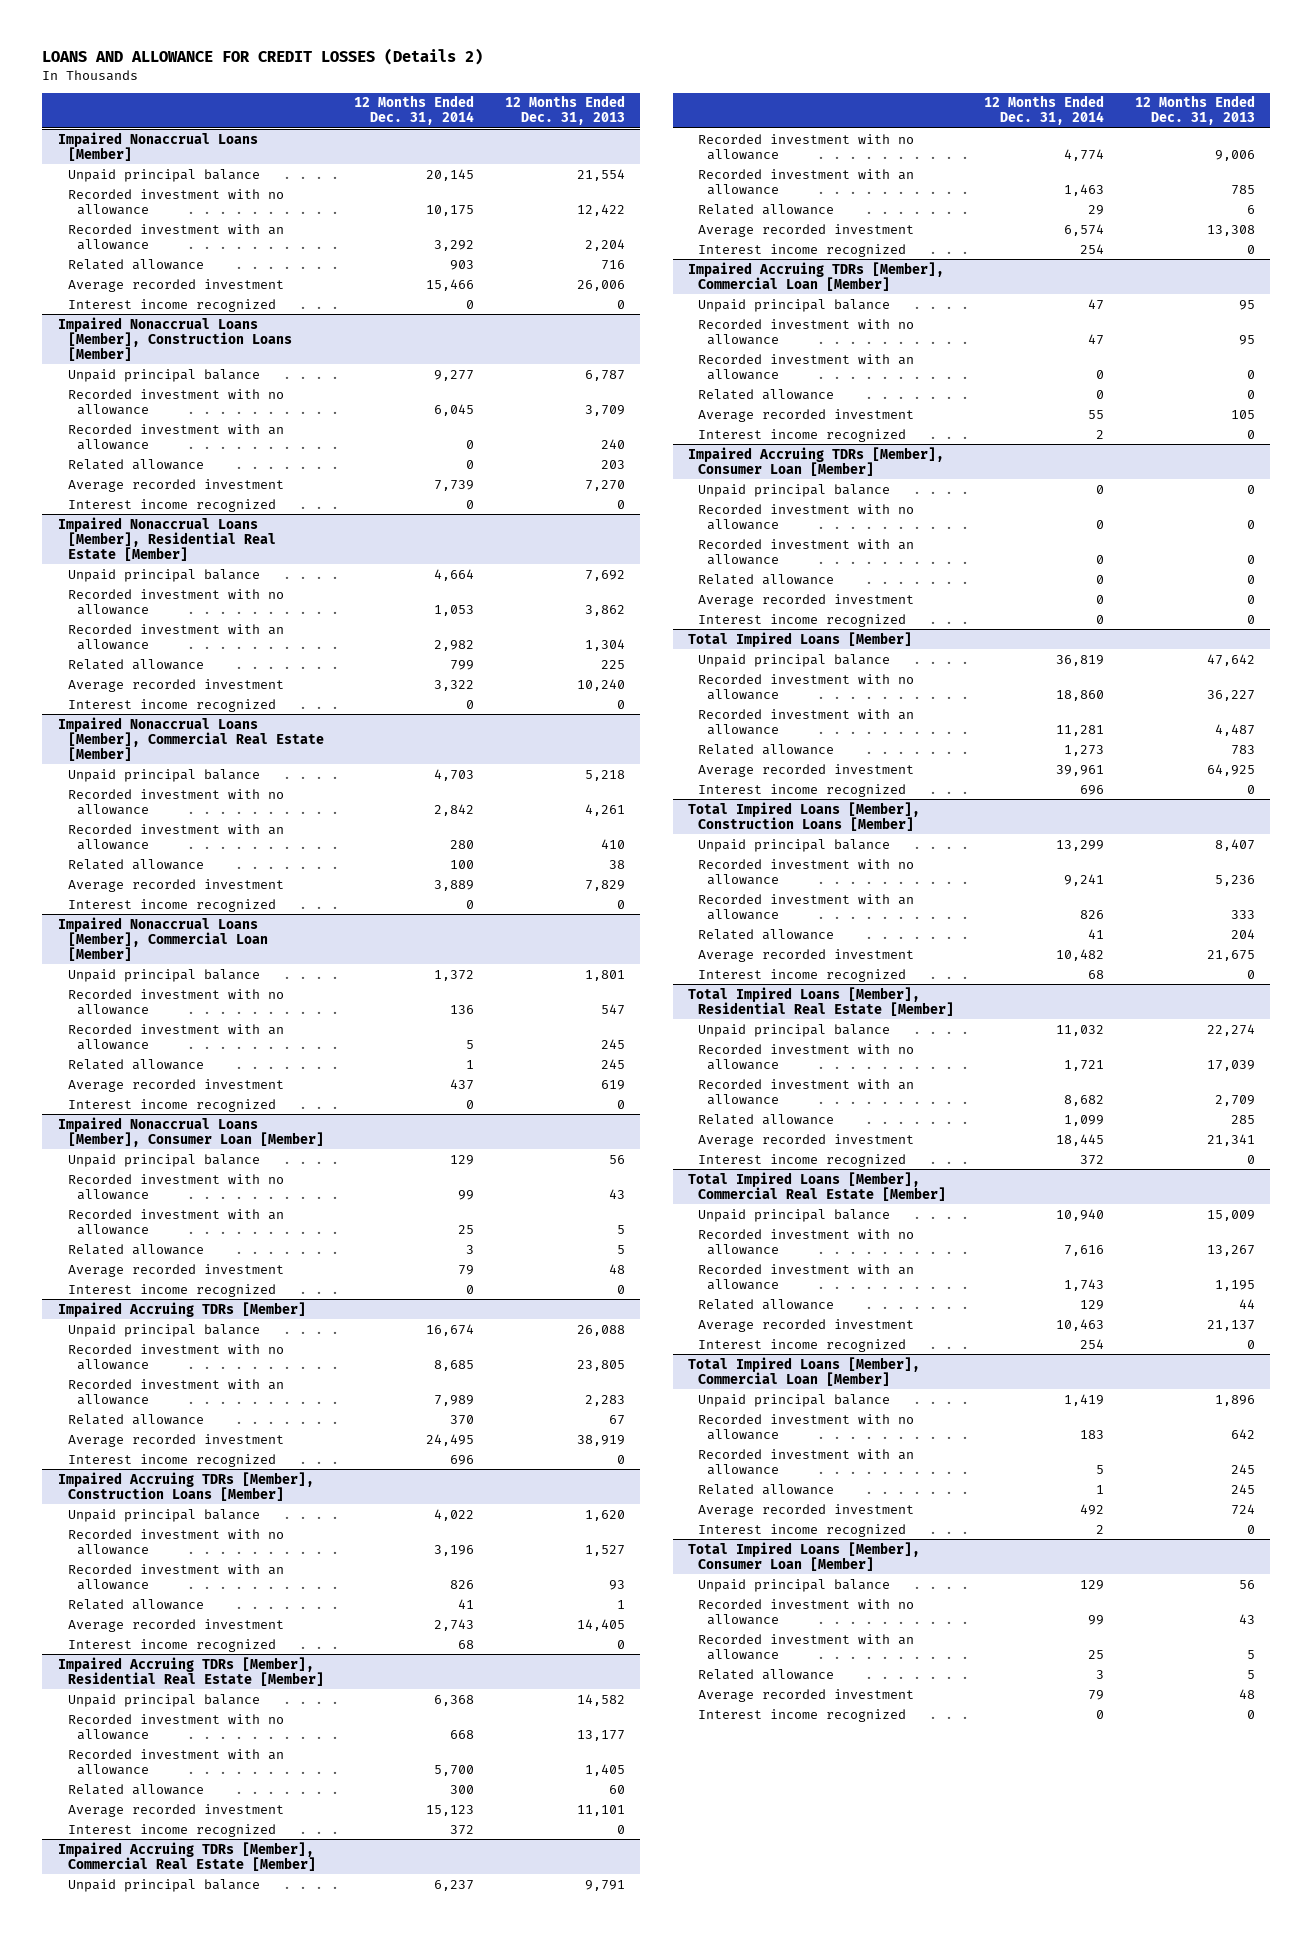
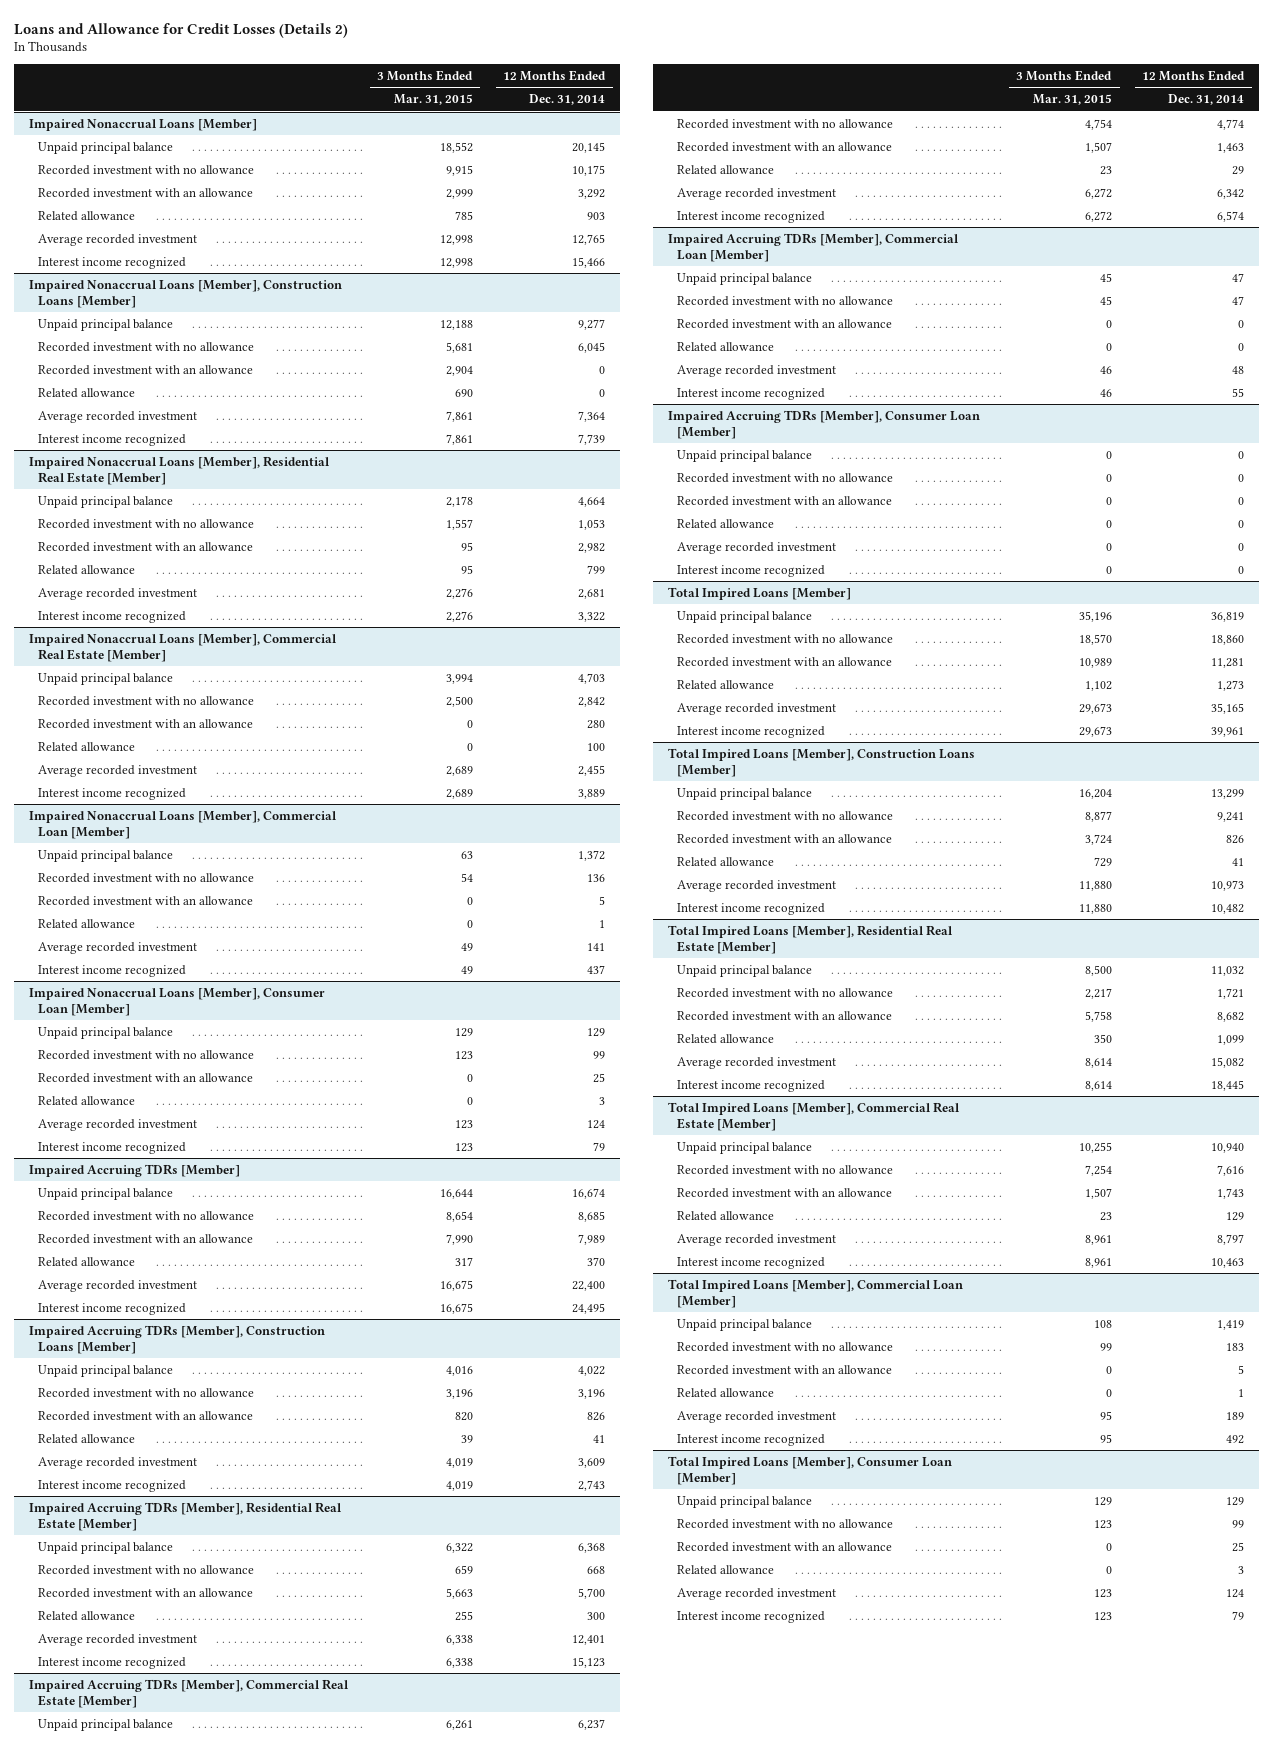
- LOANS AND ALLOWANCE FOR CREDIT LOSSES (Details 2)
+ Loans and Allowance for Credit Losses (Details 2)
- | 12 Months Ended Dec. 31, 2014 | 12 Months Ended Dec. 31, 2013
+ | 3 Months Ended Mar. 31, 2015 | 12 Months Ended Dec. 31, 2014
@ Impaired Nonaccrual Loans [Member]
- Average recorded investment | 15,466 | 26,006
- Interest income recognized | 0 | 0
+ Average recorded investment | 12,998 | 12,765
+ Interest income recognized | 12,998 | 15,466
@ Impaired Nonaccrual Loans [Member], Construction Loans [Member]
- Average recorded investment | 7,739 | 7,270
- Interest income recognized | 0 | 0
+ Average recorded investment | 7,861 | 7,364
+ Interest income recognized | 7,861 | 7,739
@ Impaired Nonaccrual Loans [Member], Residential Real Estate [Member]
- Average recorded investment | 3,322 | 10,240
- Interest income recognized | 0 | 0
+ Average recorded investment | 2,276 | 2,681
+ Interest income recognized | 2,276 | 3,322
@ Impaired Nonaccrual Loans [Member], Commercial Real Estate [Member]
- Average recorded investment | 3,889 | 7,829
- Interest income recognized | 0 | 0
+ Average recorded investment | 2,689 | 2,455
+ Interest income recognized | 2,689 | 3,889
@ Impaired Nonaccrual Loans [Member], Commercial Loan [Member]
- Average recorded investment | 437 | 619
- Interest income recognized | 0 | 0
+ Average recorded investment | 49 | 141
+ Interest income recognized | 49 | 437
@ Impaired Nonaccrual Loans [Member], Consumer Loan [Member]
- Average recorded investment | 79 | 48
- Interest income recognized | 0 | 0
+ Average recorded investment | 123 | 124
+ Interest income recognized | 123 | 79
@ Impaired Accruing TDRs [Member]
- Average recorded investment | 24,495 | 38,919
- Interest income recognized | 696 | 0
+ Average recorded investment | 16,675 | 22,400
+ Interest income recognized | 16,675 | 24,495
@ Impaired Accruing TDRs [Member], Construction Loans [Member]
- Average recorded investment | 2,743 | 14,405
- Interest income recognized | 68 | 0
+ Average recorded investment | 4,019 | 3,609
+ Interest income recognized | 4,019 | 2,743
@ Impaired Accruing TDRs [Member], Residential Real Estate [Member]
- Average recorded investment | 15,123 | 11,101
- Interest income recognized | 372 | 0
+ Average recorded investment | 6,338 | 12,401
+ Interest income recognized | 6,338 | 15,123
@ Impaired Accruing TDRs [Member], Commercial Real Estate [Member]
- Average recorded investment | 6,574 | 13,308
- Interest income recognized | 254 | 0
+ Average recorded investment | 6,272 | 6,342
+ Interest income recognized | 6,272 | 6,574
@ Impaired Accruing TDRs [Member], Commercial Loan [Member]
- Average recorded investment | 55 | 105
- Interest income recognized | 2 | 0
+ Average recorded investment | 46 | 48
+ Interest income recognized | 46 | 55
@ Total Impired Loans [Member]
- Average recorded investment | 39,961 | 64,925
- Interest income recognized | 696 | 0
+ Average recorded investment | 29,673 | 35,165
+ Interest income recognized | 29,673 | 39,961
@ Total Impired Loans [Member], Construction Loans [Member]
- Average recorded investment | 10,482 | 21,675
- Interest income recognized | 68 | 0
+ Average recorded investment | 11,880 | 10,973
+ Interest income recognized | 11,880 | 10,482
@ Total Impired Loans [Member], Residential Real Estate [Member]
- Average recorded investment | 18,445 | 21,341
- Interest income recognized | 372 | 0
+ Average recorded investment | 8,614 | 15,082
+ Interest income recognized | 8,614 | 18,445
@ Total Impired Loans [Member], Commercial Real Estate [Member]
- Average recorded investment | 10,463 | 21,137
- Interest income recognized | 254 | 0
+ Average recorded investment | 8,961 | 8,797
+ Interest income recognized | 8,961 | 10,463
@ Total Impired Loans [Member], Commercial Loan [Member]
- Average recorded investment | 492 | 724
- Interest income recognized | 2 | 0
+ Average recorded investment | 95 | 189
+ Interest income recognized | 95 | 492
@ Total Impired Loans [Member], Consumer Loan [Member]
- Average recorded investment | 79 | 48
- Interest income recognized | 0 | 0
+ Average recorded investment | 123 | 124
+ Interest income recognized | 123 | 79

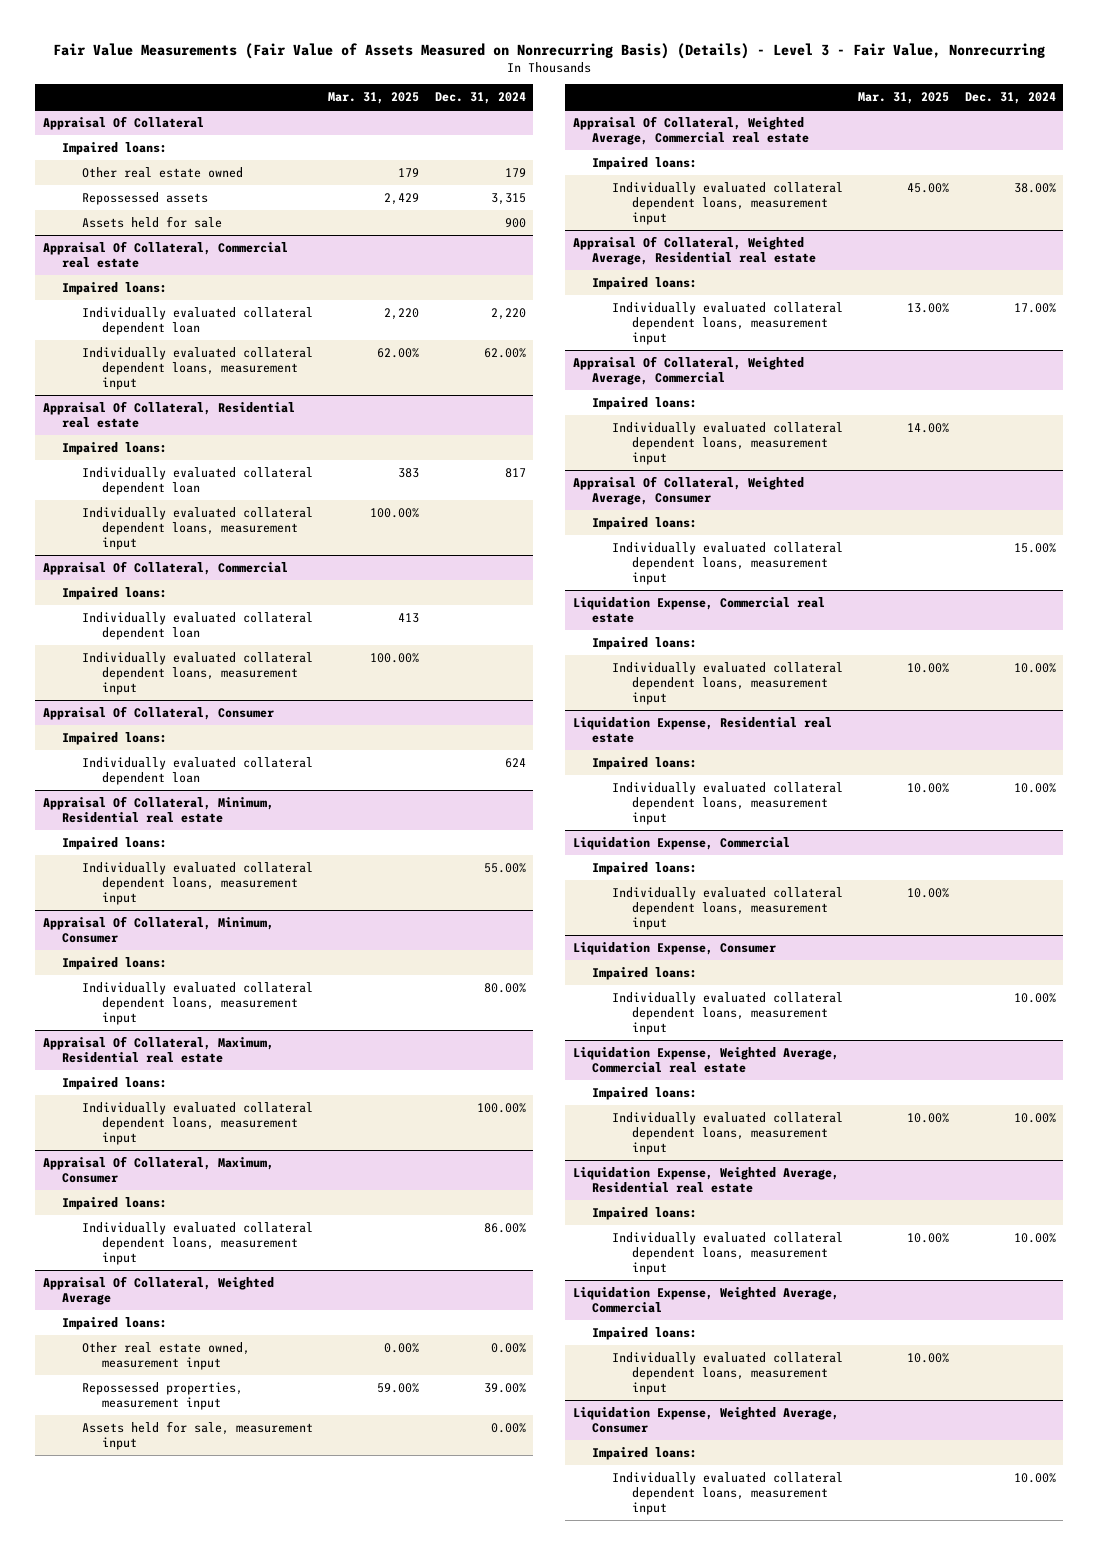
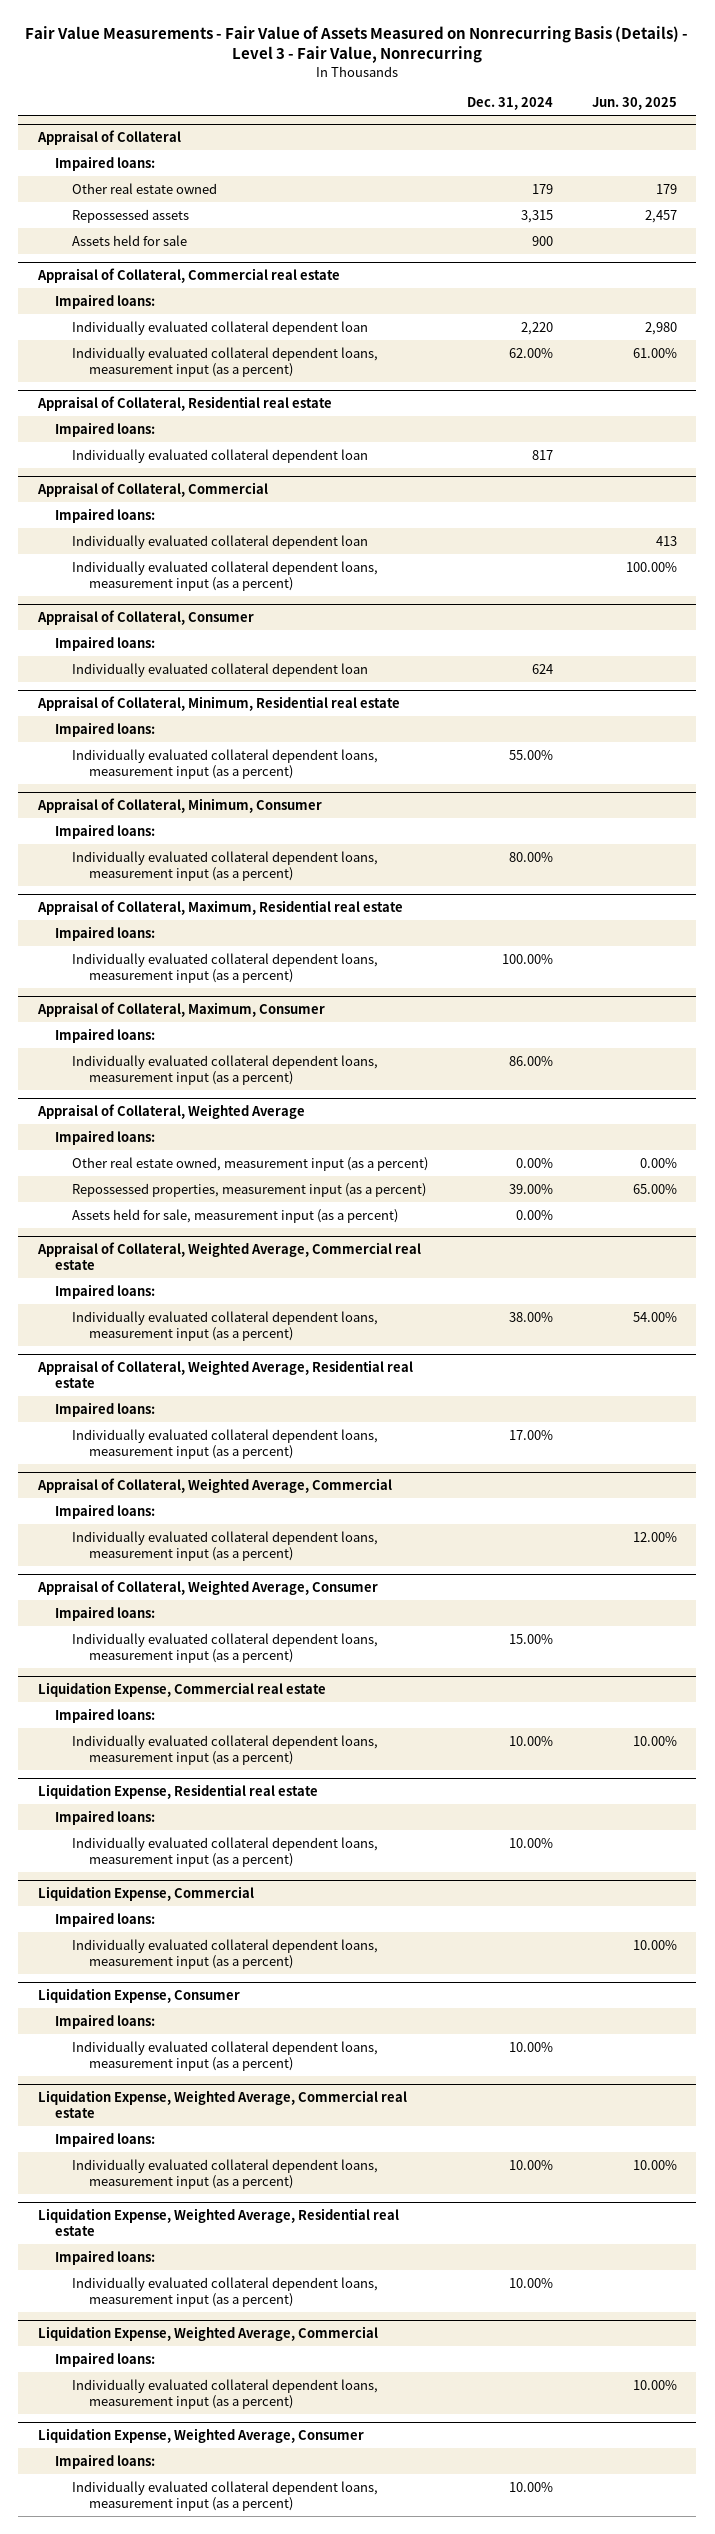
- Fair Value Measurements (Fair Value of Assets Measured on Nonrecurring Basis) (Details) - Level 3 - Fair Value, Nonrecurring
+ Fair Value Measurements - Fair Value of Assets Measured on Nonrecurring Basis (Details) - Level 3 - Fair Value, Nonrecurring
- | Mar. 31, 2025 | Dec. 31, 2024
+ | Dec. 31, 2024 | Jun. 30, 2025
- Appraisal Of Collateral
+ Appraisal of Collateral
- Appraisal Of Collateral, Commercial real estate
+ Appraisal of Collateral, Commercial real estate
- Individually evaluated collateral dependent loans, measurement input | 62.00% | 62.00%
- Appraisal Of Collateral, Residential real estate
+ Individually evaluated collateral dependent loans, measurement input (as a percent) | 62.00% | 61.00%
+ Appraisal of Collateral, Residential real estate
- Individually evaluated collateral dependent loans, measurement input | 100.00% |
- Appraisal Of Collateral, Commercial
+ Appraisal of Collateral, Commercial
- Individually evaluated collateral dependent loans, measurement input | 100.00% |
- Appraisal Of Collateral, Consumer
+ Individually evaluated collateral dependent loans, measurement input (as a percent) | | 100.00%
+ Appraisal of Collateral, Consumer
- Appraisal Of Collateral, Minimum, Residential real estate
+ Appraisal of Collateral, Minimum, Residential real estate
- Individually evaluated collateral dependent loans, measurement input | | 55.00%
- Appraisal Of Collateral, Minimum, Consumer
+ Individually evaluated collateral dependent loans, measurement input (as a percent) | 55.00% |
+ Appraisal of Collateral, Minimum, Consumer
- Individually evaluated collateral dependent loans, measurement input | | 80.00%
- Appraisal Of Collateral, Maximum, Residential real estate
+ Individually evaluated collateral dependent loans, measurement input (as a percent) | 80.00% |
+ Appraisal of Collateral, Maximum, Residential real estate
- Individually evaluated collateral dependent loans, measurement input | | 100.00%
- Appraisal Of Collateral, Maximum, Consumer
+ Individually evaluated collateral dependent loans, measurement input (as a percent) | 100.00% |
+ Appraisal of Collateral, Maximum, Consumer
- Individually evaluated collateral dependent loans, measurement input | | 86.00%
- Appraisal Of Collateral, Weighted Average
+ Individually evaluated collateral dependent loans, measurement input (as a percent) | 86.00% |
+ Appraisal of Collateral, Weighted Average
- Other real estate owned, measurement input | 0.00% | 0.00%
- Repossessed properties, measurement input | 59.00% | 39.00%
- Assets held for sale, measurement input | | 0.00%
- Appraisal Of Collateral, Weighted Average, Commercial real estate
+ Other real estate owned, measurement input (as a percent) | 0.00% | 0.00%
+ Repossessed properties, measurement input (as a percent) | 39.00% | 65.00%
+ Assets held for sale, measurement input (as a percent) | 0.00% |
+ Appraisal of Collateral, Weighted Average, Commercial real estate
- Individually evaluated collateral dependent loans, measurement input | 45.00% | 38.00%
- Appraisal Of Collateral, Weighted Average, Residential real estate
+ Individually evaluated collateral dependent loans, measurement input (as a percent) | 38.00% | 54.00%
+ Appraisal of Collateral, Weighted Average, Residential real estate
- Individually evaluated collateral dependent loans, measurement input | 13.00% | 17.00%
- Appraisal Of Collateral, Weighted Average, Commercial
+ Individually evaluated collateral dependent loans, measurement input (as a percent) | 17.00% |
+ Appraisal of Collateral, Weighted Average, Commercial
- Individually evaluated collateral dependent loans, measurement input | 14.00% |
- Appraisal Of Collateral, Weighted Average, Consumer
+ Individually evaluated collateral dependent loans, measurement input (as a percent) | | 12.00%
+ Appraisal of Collateral, Weighted Average, Consumer
- Individually evaluated collateral dependent loans, measurement input | | 15.00%
+ Individually evaluated collateral dependent loans, measurement input (as a percent) | 15.00% |
@ Liquidation Expense, Commercial real estate
- Individually evaluated collateral dependent loans, measurement input | 10.00% | 10.00%
+ Individually evaluated collateral dependent loans, measurement input (as a percent) | 10.00% | 10.00%
@ Liquidation Expense, Residential real estate
- Individually evaluated collateral dependent loans, measurement input | 10.00% | 10.00%
+ Individually evaluated collateral dependent loans, measurement input (as a percent) | 10.00% |
@ Liquidation Expense, Commercial
- Individually evaluated collateral dependent loans, measurement input | 10.00% |
+ Individually evaluated collateral dependent loans, measurement input (as a percent) | | 10.00%
@ Liquidation Expense, Consumer
- Individually evaluated collateral dependent loans, measurement input | | 10.00%
+ Individually evaluated collateral dependent loans, measurement input (as a percent) | 10.00% |
@ Liquidation Expense, Weighted Average, Commercial real estate
- Individually evaluated collateral dependent loans, measurement input | 10.00% | 10.00%
+ Individually evaluated collateral dependent loans, measurement input (as a percent) | 10.00% | 10.00%
@ Liquidation Expense, Weighted Average, Residential real estate
- Individually evaluated collateral dependent loans, measurement input | 10.00% | 10.00%
+ Individually evaluated collateral dependent loans, measurement input (as a percent) | 10.00% |
@ Liquidation Expense, Weighted Average, Commercial
- Individually evaluated collateral dependent loans, measurement input | 10.00% |
+ Individually evaluated collateral dependent loans, measurement input (as a percent) | | 10.00%
@ Liquidation Expense, Weighted Average, Consumer
- Individually evaluated collateral dependent loans, measurement input | | 10.00%
+ Individually evaluated collateral dependent loans, measurement input (as a percent) | 10.00% |

